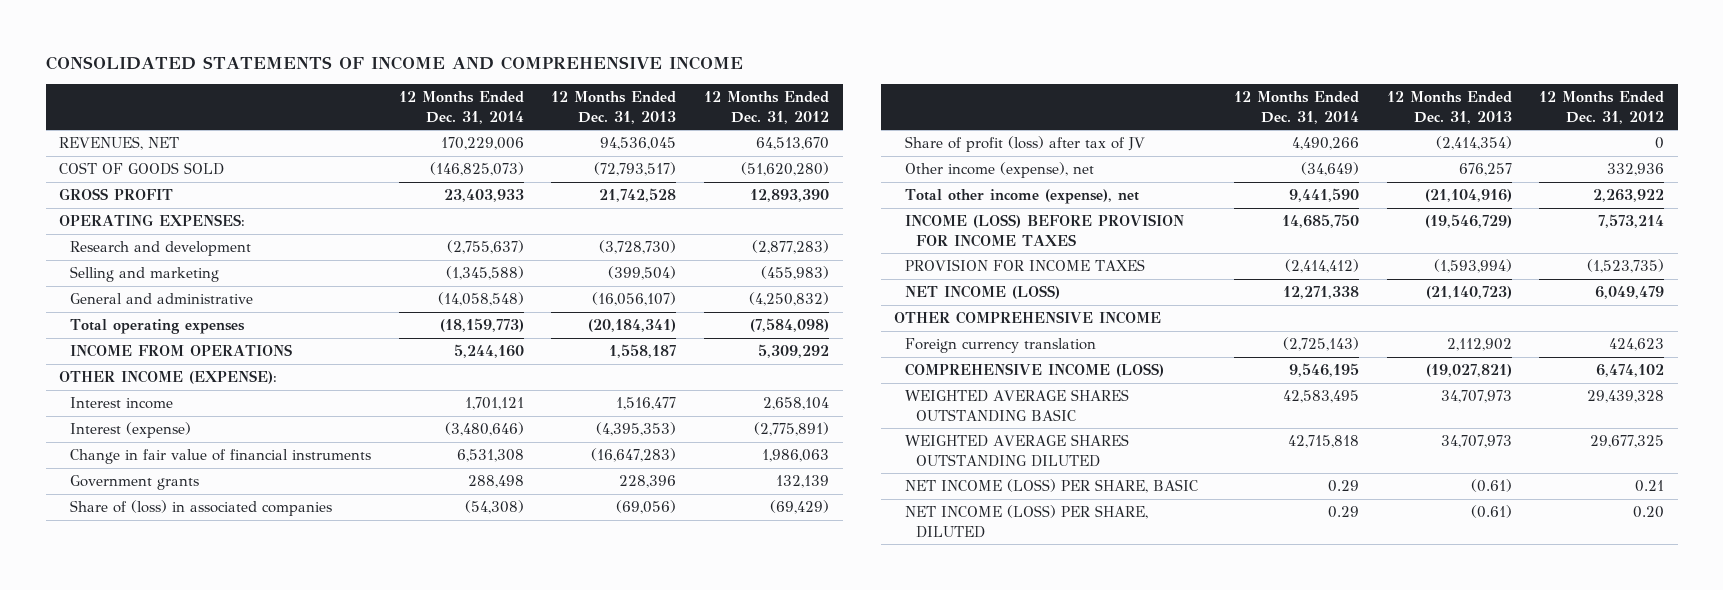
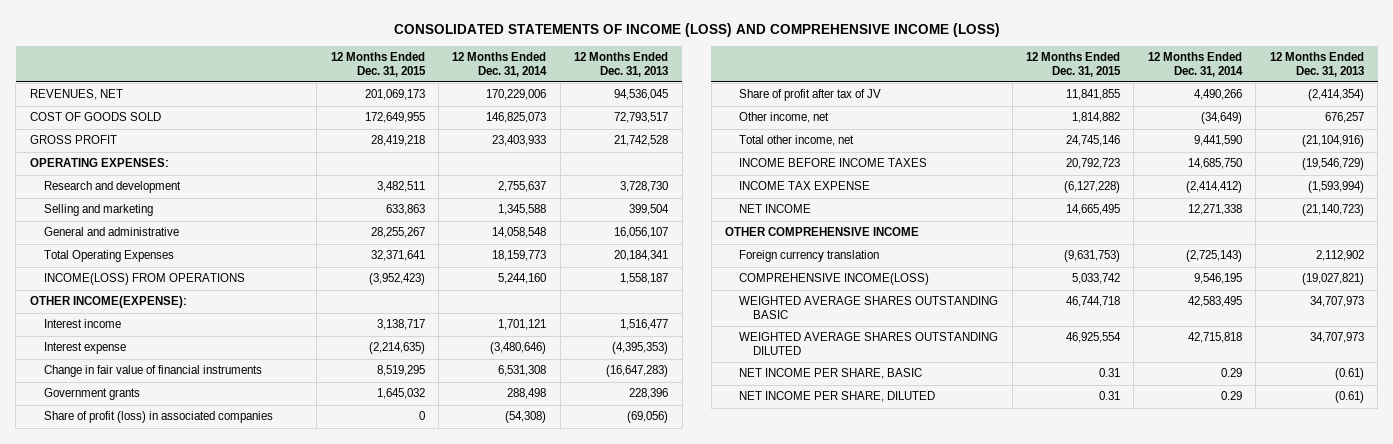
- CONSOLIDATED STATEMENTS OF INCOME AND COMPREHENSIVE INCOME
+ CONSOLIDATED STATEMENTS OF INCOME (LOSS) AND COMPREHENSIVE INCOME (LOSS)
- | 12 Months Ended Dec. 31, 2014 | 12 Months Ended Dec. 31, 2013 | 12 Months Ended Dec. 31, 2012
+ | 12 Months Ended Dec. 31, 2015 | 12 Months Ended Dec. 31, 2014 | 12 Months Ended Dec. 31, 2013
- COST OF GOODS SOLD | (146,825,073) | (72,793,517) | (51,620,280)
+ COST OF GOODS SOLD | 172,649,955 | 146,825,073 | 72,793,517
- Research and development | (2,755,637) | (3,728,730) | (2,877,283)
- Selling and marketing | (1,345,588) | (399,504) | (455,983)
- General and administrative | (14,058,548) | (16,056,107) | (4,250,832)
- Total operating expenses | (18,159,773) | (20,184,341) | (7,584,098)
- INCOME FROM OPERATIONS | 5,244,160 | 1,558,187 | 5,309,292
- OTHER INCOME (EXPENSE):
+ Research and development | 3,482,511 | 2,755,637 | 3,728,730
+ Selling and marketing | 633,863 | 1,345,588 | 399,504
+ General and administrative | 28,255,267 | 14,058,548 | 16,056,107
+ Total Operating Expenses | 32,371,641 | 18,159,773 | 20,184,341
+ INCOME(LOSS) FROM OPERATIONS | (3,952,423) | 5,244,160 | 1,558,187
+ OTHER INCOME(EXPENSE):
- Interest (expense) | (3,480,646) | (4,395,353) | (2,775,891)
+ Interest expense | (2,214,635) | (3,480,646) | (4,395,353)
- Share of (loss) in associated companies | (54,308) | (69,056) | (69,429)
- Share of profit (loss) after tax of JV | 4,490,266 | (2,414,354) | 0
- Other income (expense), net | (34,649) | 676,257 | 332,936
- Total other income (expense), net | 9,441,590 | (21,104,916) | 2,263,922
- INCOME (LOSS) BEFORE PROVISION FOR INCOME TAXES | 14,685,750 | (19,546,729) | 7,573,214
- PROVISION FOR INCOME TAXES | (2,414,412) | (1,593,994) | (1,523,735)
- NET INCOME (LOSS) | 12,271,338 | (21,140,723) | 6,049,479
+ Share of profit (loss) in associated companies | 0 | (54,308) | (69,056)
+ Share of profit after tax of JV | 11,841,855 | 4,490,266 | (2,414,354)
+ Other income, net | 1,814,882 | (34,649) | 676,257
+ Total other income, net | 24,745,146 | 9,441,590 | (21,104,916)
+ INCOME BEFORE INCOME TAXES | 20,792,723 | 14,685,750 | (19,546,729)
+ INCOME TAX EXPENSE | (6,127,228) | (2,414,412) | (1,593,994)
+ NET INCOME | 14,665,495 | 12,271,338 | (21,140,723)
- COMPREHENSIVE INCOME (LOSS) | 9,546,195 | (19,027,821) | 6,474,102
+ COMPREHENSIVE INCOME(LOSS) | 5,033,742 | 9,546,195 | (19,027,821)
- NET INCOME (LOSS) PER SHARE, BASIC | 0.29 | (0.61) | 0.21
- NET INCOME (LOSS) PER SHARE, DILUTED | 0.29 | (0.61) | 0.20
+ NET INCOME PER SHARE, BASIC | 0.31 | 0.29 | (0.61)
+ NET INCOME PER SHARE, DILUTED | 0.31 | 0.29 | (0.61)

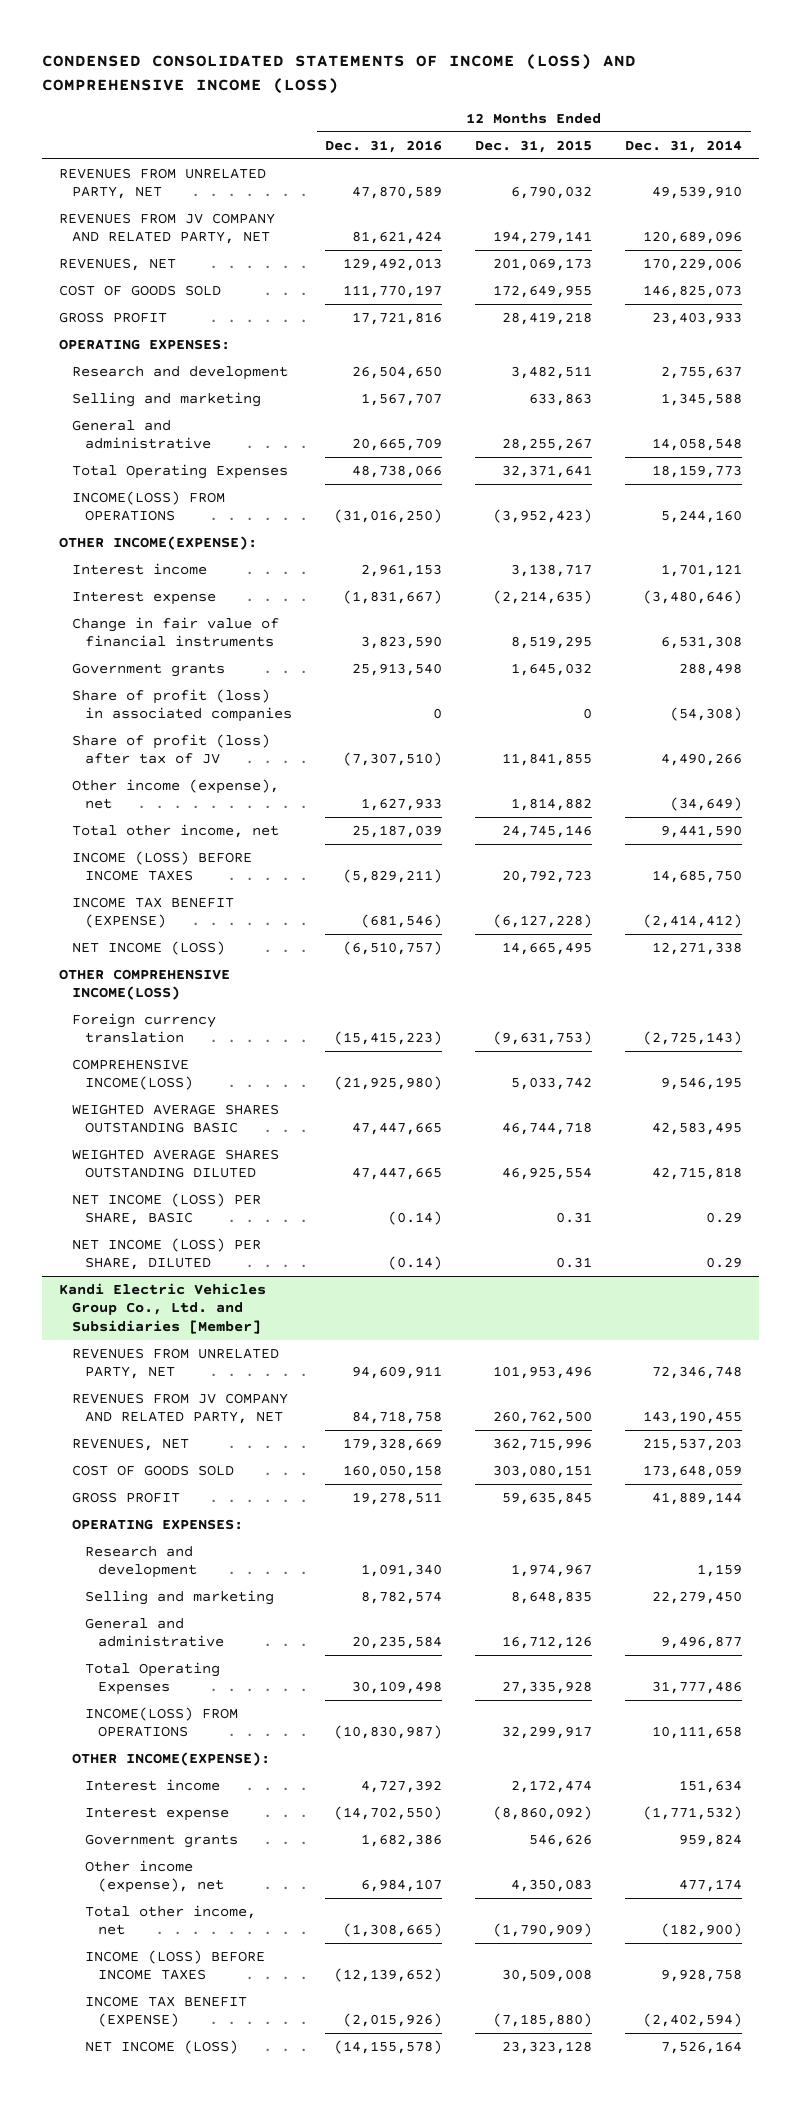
- CONSOLIDATED STATEMENTS OF INCOME (LOSS) AND COMPREHENSIVE INCOME (LOSS)
+ CONDENSED CONSOLIDATED STATEMENTS OF INCOME (LOSS) AND COMPREHENSIVE INCOME (LOSS)
- | 12 Months Ended Dec. 31, 2015 | 12 Months Ended Dec. 31, 2014 | 12 Months Ended Dec. 31, 2013
+ | 12 Months Ended Dec. 31, 2016 | 12 Months Ended Dec. 31, 2015 | 12 Months Ended Dec. 31, 2014
+ REVENUES FROM UNRELATED PARTY, NET | 47,870,589 | 6,790,032 | 49,539,910
+ REVENUES FROM JV COMPANY AND RELATED PARTY, NET | 81,621,424 | 194,279,141 | 120,689,096
- Share of profit after tax of JV | 11,841,855 | 4,490,266 | (2,414,354)
- Other income, net | 1,814,882 | (34,649) | 676,257
+ Share of profit (loss) after tax of JV | (7,307,510) | 11,841,855 | 4,490,266
+ Other income (expense), net | 1,627,933 | 1,814,882 | (34,649)
- INCOME BEFORE INCOME TAXES | 20,792,723 | 14,685,750 | (19,546,729)
- INCOME TAX EXPENSE | (6,127,228) | (2,414,412) | (1,593,994)
- NET INCOME | 14,665,495 | 12,271,338 | (21,140,723)
- OTHER COMPREHENSIVE INCOME
+ INCOME (LOSS) BEFORE INCOME TAXES | (5,829,211) | 20,792,723 | 14,685,750
+ INCOME TAX BENEFIT (EXPENSE) | (681,546) | (6,127,228) | (2,414,412)
+ NET INCOME (LOSS) | (6,510,757) | 14,665,495 | 12,271,338
+ OTHER COMPREHENSIVE INCOME(LOSS)
- NET INCOME PER SHARE, BASIC | 0.31 | 0.29 | (0.61)
- NET INCOME PER SHARE, DILUTED | 0.31 | 0.29 | (0.61)
+ NET INCOME (LOSS) PER SHARE, BASIC | (0.14) | 0.31 | 0.29
+ NET INCOME (LOSS) PER SHARE, DILUTED | (0.14) | 0.31 | 0.29
+ Kandi Electric Vehicles Group Co., Ltd. and Subsidiaries [Member]
+ REVENUES FROM UNRELATED PARTY, NET | 94,609,911 | 101,953,496 | 72,346,748
+ REVENUES FROM JV COMPANY AND RELATED PARTY, NET | 84,718,758 | 260,762,500 | 143,190,455
+ REVENUES, NET | 179,328,669 | 362,715,996 | 215,537,203
+ COST OF GOODS SOLD | 160,050,158 | 303,080,151 | 173,648,059
+ GROSS PROFIT | 19,278,511 | 59,635,845 | 41,889,144
+ OPERATING EXPENSES:
+ Research and development | 1,091,340 | 1,974,967 | 1,159
+ Selling and marketing | 8,782,574 | 8,648,835 | 22,279,450
+ General and administrative | 20,235,584 | 16,712,126 | 9,496,877
+ Total Operating Expenses | 30,109,498 | 27,335,928 | 31,777,486
+ INCOME(LOSS) FROM OPERATIONS | (10,830,987) | 32,299,917 | 10,111,658
+ OTHER INCOME(EXPENSE):
+ Interest income | 4,727,392 | 2,172,474 | 151,634
+ Interest expense | (14,702,550) | (8,860,092) | (1,771,532)
+ Government grants | 1,682,386 | 546,626 | 959,824
+ Other income (expense), net | 6,984,107 | 4,350,083 | 477,174
+ Total other income, net | (1,308,665) | (1,790,909) | (182,900)
+ INCOME (LOSS) BEFORE INCOME TAXES | (12,139,652) | 30,509,008 | 9,928,758
+ INCOME TAX BENEFIT (EXPENSE) | (2,015,926) | (7,185,880) | (2,402,594)
+ NET INCOME (LOSS) | (14,155,578) | 23,323,128 | 7,526,164

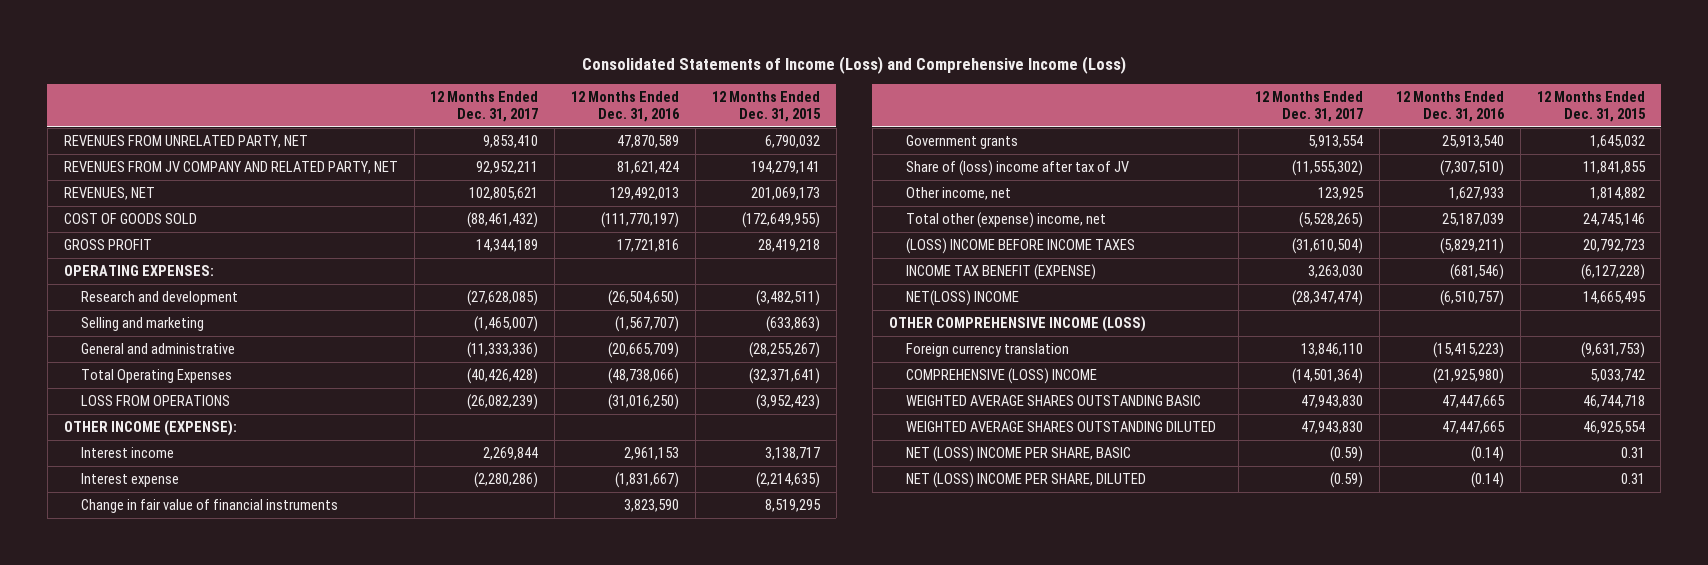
- CONDENSED CONSOLIDATED STATEMENTS OF INCOME (LOSS) AND COMPREHENSIVE INCOME (LOSS)
+ Consolidated Statements of Income (Loss) and Comprehensive Income (Loss)
- | 12 Months Ended Dec. 31, 2016 | 12 Months Ended Dec. 31, 2015 | 12 Months Ended Dec. 31, 2014
+ | 12 Months Ended Dec. 31, 2017 | 12 Months Ended Dec. 31, 2016 | 12 Months Ended Dec. 31, 2015
- COST OF GOODS SOLD | 111,770,197 | 172,649,955 | 146,825,073
+ COST OF GOODS SOLD | (88,461,432) | (111,770,197) | (172,649,955)
- Research and development | 26,504,650 | 3,482,511 | 2,755,637
- Selling and marketing | 1,567,707 | 633,863 | 1,345,588
- General and administrative | 20,665,709 | 28,255,267 | 14,058,548
- Total Operating Expenses | 48,738,066 | 32,371,641 | 18,159,773
- INCOME(LOSS) FROM OPERATIONS | (31,016,250) | (3,952,423) | 5,244,160
- OTHER INCOME(EXPENSE):
+ Research and development | (27,628,085) | (26,504,650) | (3,482,511)
+ Selling and marketing | (1,465,007) | (1,567,707) | (633,863)
+ General and administrative | (11,333,336) | (20,665,709) | (28,255,267)
+ Total Operating Expenses | (40,426,428) | (48,738,066) | (32,371,641)
+ LOSS FROM OPERATIONS | (26,082,239) | (31,016,250) | (3,952,423)
+ OTHER INCOME (EXPENSE):
- Share of profit (loss) in associated companies | 0 | 0 | (54,308)
- Share of profit (loss) after tax of JV | (7,307,510) | 11,841,855 | 4,490,266
- Other income (expense), net | 1,627,933 | 1,814,882 | (34,649)
- Total other income, net | 25,187,039 | 24,745,146 | 9,441,590
- INCOME (LOSS) BEFORE INCOME TAXES | (5,829,211) | 20,792,723 | 14,685,750
+ Share of (loss) income after tax of JV | (11,555,302) | (7,307,510) | 11,841,855
+ Other income, net | 123,925 | 1,627,933 | 1,814,882
+ Total other (expense) income, net | (5,528,265) | 25,187,039 | 24,745,146
+ (LOSS) INCOME BEFORE INCOME TAXES | (31,610,504) | (5,829,211) | 20,792,723
- NET INCOME (LOSS) | (6,510,757) | 14,665,495 | 12,271,338
- OTHER COMPREHENSIVE INCOME(LOSS)
+ NET(LOSS) INCOME | (28,347,474) | (6,510,757) | 14,665,495
+ OTHER COMPREHENSIVE INCOME (LOSS)
- COMPREHENSIVE INCOME(LOSS) | (21,925,980) | 5,033,742 | 9,546,195
+ COMPREHENSIVE (LOSS) INCOME | (14,501,364) | (21,925,980) | 5,033,742
- NET INCOME (LOSS) PER SHARE, BASIC | (0.14) | 0.31 | 0.29
- NET INCOME (LOSS) PER SHARE, DILUTED | (0.14) | 0.31 | 0.29
- Kandi Electric Vehicles Group Co., Ltd. and Subsidiaries [Member]
- REVENUES FROM UNRELATED PARTY, NET | 94,609,911 | 101,953,496 | 72,346,748
- REVENUES FROM JV COMPANY AND RELATED PARTY, NET | 84,718,758 | 260,762,500 | 143,190,455
- REVENUES, NET | 179,328,669 | 362,715,996 | 215,537,203
- COST OF GOODS SOLD | 160,050,158 | 303,080,151 | 173,648,059
- GROSS PROFIT | 19,278,511 | 59,635,845 | 41,889,144
- OPERATING EXPENSES:
- Research and development | 1,091,340 | 1,974,967 | 1,159
- Selling and marketing | 8,782,574 | 8,648,835 | 22,279,450
- General and administrative | 20,235,584 | 16,712,126 | 9,496,877
- Total Operating Expenses | 30,109,498 | 27,335,928 | 31,777,486
- INCOME(LOSS) FROM OPERATIONS | (10,830,987) | 32,299,917 | 10,111,658
- OTHER INCOME(EXPENSE):
- Interest income | 4,727,392 | 2,172,474 | 151,634
- Interest expense | (14,702,550) | (8,860,092) | (1,771,532)
- Government grants | 1,682,386 | 546,626 | 959,824
- Other income (expense), net | 6,984,107 | 4,350,083 | 477,174
- Total other income, net | (1,308,665) | (1,790,909) | (182,900)
- INCOME (LOSS) BEFORE INCOME TAXES | (12,139,652) | 30,509,008 | 9,928,758
- INCOME TAX BENEFIT (EXPENSE) | (2,015,926) | (7,185,880) | (2,402,594)
- NET INCOME (LOSS) | (14,155,578) | 23,323,128 | 7,526,164
+ NET (LOSS) INCOME PER SHARE, BASIC | (0.59) | (0.14) | 0.31
+ NET (LOSS) INCOME PER SHARE, DILUTED | (0.59) | (0.14) | 0.31

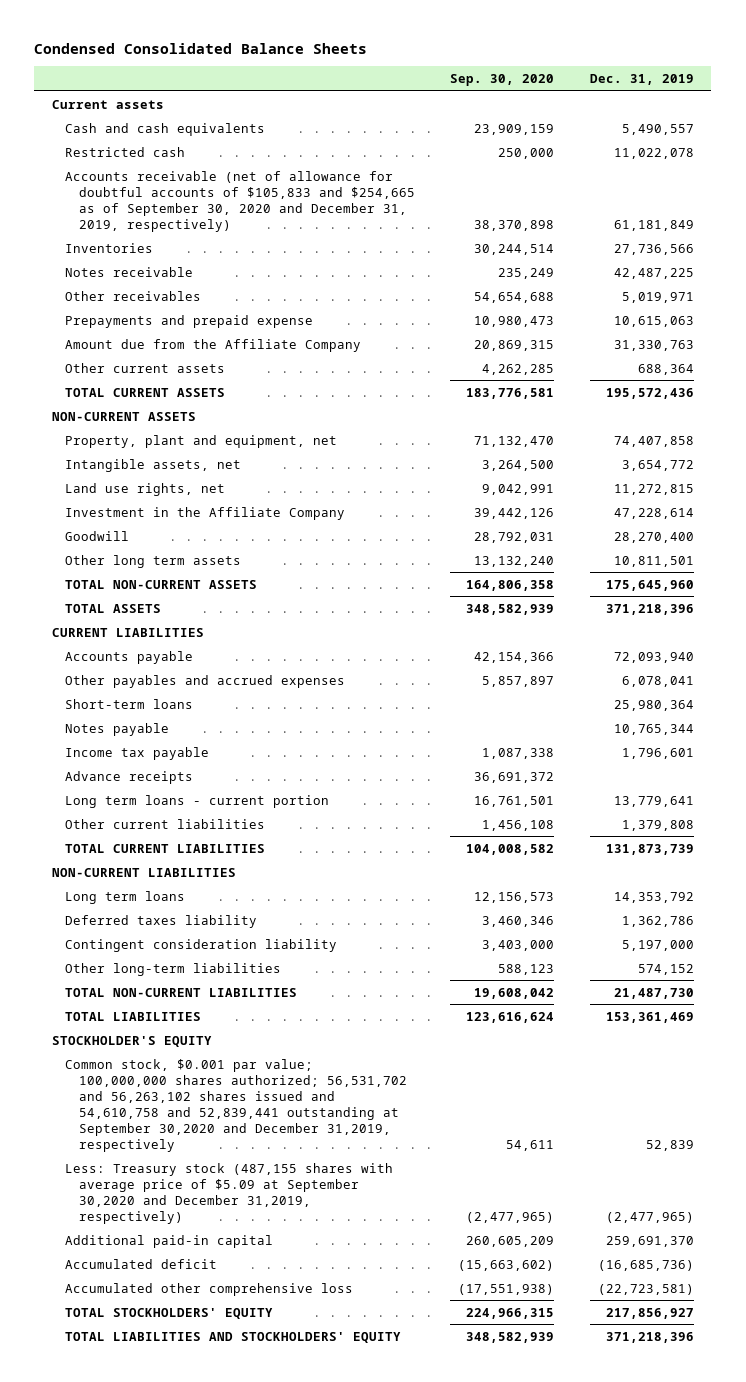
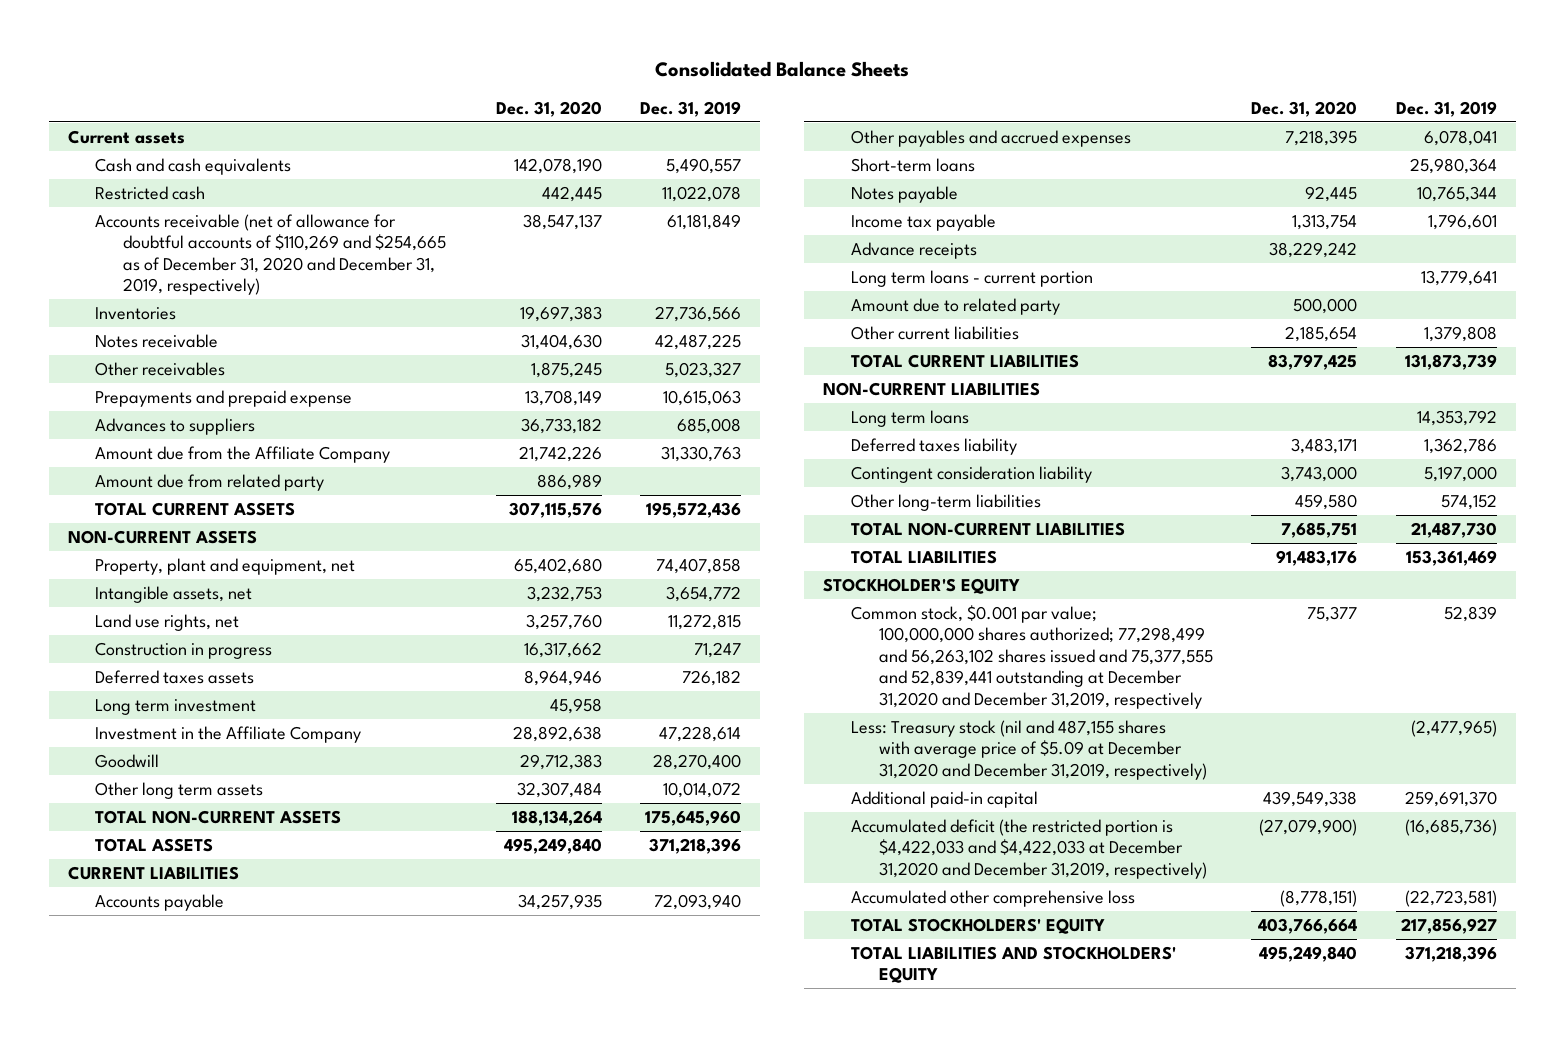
- Condensed Consolidated Balance Sheets
+ Consolidated Balance Sheets
- | Sep. 30, 2020 | Dec. 31, 2019
+ | Dec. 31, 2020 | Dec. 31, 2019
- Accounts receivable (net of allowance for doubtful accounts of $105,833 and $254,665 as of September 30, 2020 and December 31, 2019, respectively) | 38,370,898 | 61,181,849
+ Accounts receivable (net of allowance for doubtful accounts of $110,269 and $254,665 as of December 31, 2020 and December 31, 2019, respectively) | 38,547,137 | 61,181,849
- Other receivables | 54,654,688 | 5,019,971
+ Other receivables | 1,875,245 | 5,023,327
+ Advances to suppliers | 36,733,182 | 685,008
- Other current assets | 4,262,285 | 688,364
+ Amount due from related party | 886,989 |
+ Construction in progress | 16,317,662 | 71,247
+ Deferred taxes assets | 8,964,946 | 726,182
+ Long term investment | 45,958 |
- Other long term assets | 13,132,240 | 10,811,501
+ Other long term assets | 32,307,484 | 10,014,072
+ Amount due to related party | 500,000 |
- Common stock, $0.001 par value; 100,000,000 shares authorized; 56,531,702 and 56,263,102 shares issued and 54,610,758 and 52,839,441 outstanding at September 30,2020 and December 31,2019, respectively | 54,611 | 52,839
- Less: Treasury stock (487,155 shares with average price of $5.09 at September 30,2020 and December 31,2019, respectively) | (2,477,965) | (2,477,965)
+ Common stock, $0.001 par value; 100,000,000 shares authorized; 77,298,499 and 56,263,102 shares issued and 75,377,555 and 52,839,441 outstanding at December 31,2020 and December 31,2019, respectively | 75,377 | 52,839
+ Less: Treasury stock (nil and 487,155 shares with average price of $5.09 at December 31,2020 and December 31,2019, respectively) | | (2,477,965)
- Accumulated deficit | (15,663,602) | (16,685,736)
+ Accumulated deficit (the restricted portion is $4,422,033 and $4,422,033 at December 31,2020 and December 31,2019, respectively) | (27,079,900) | (16,685,736)

